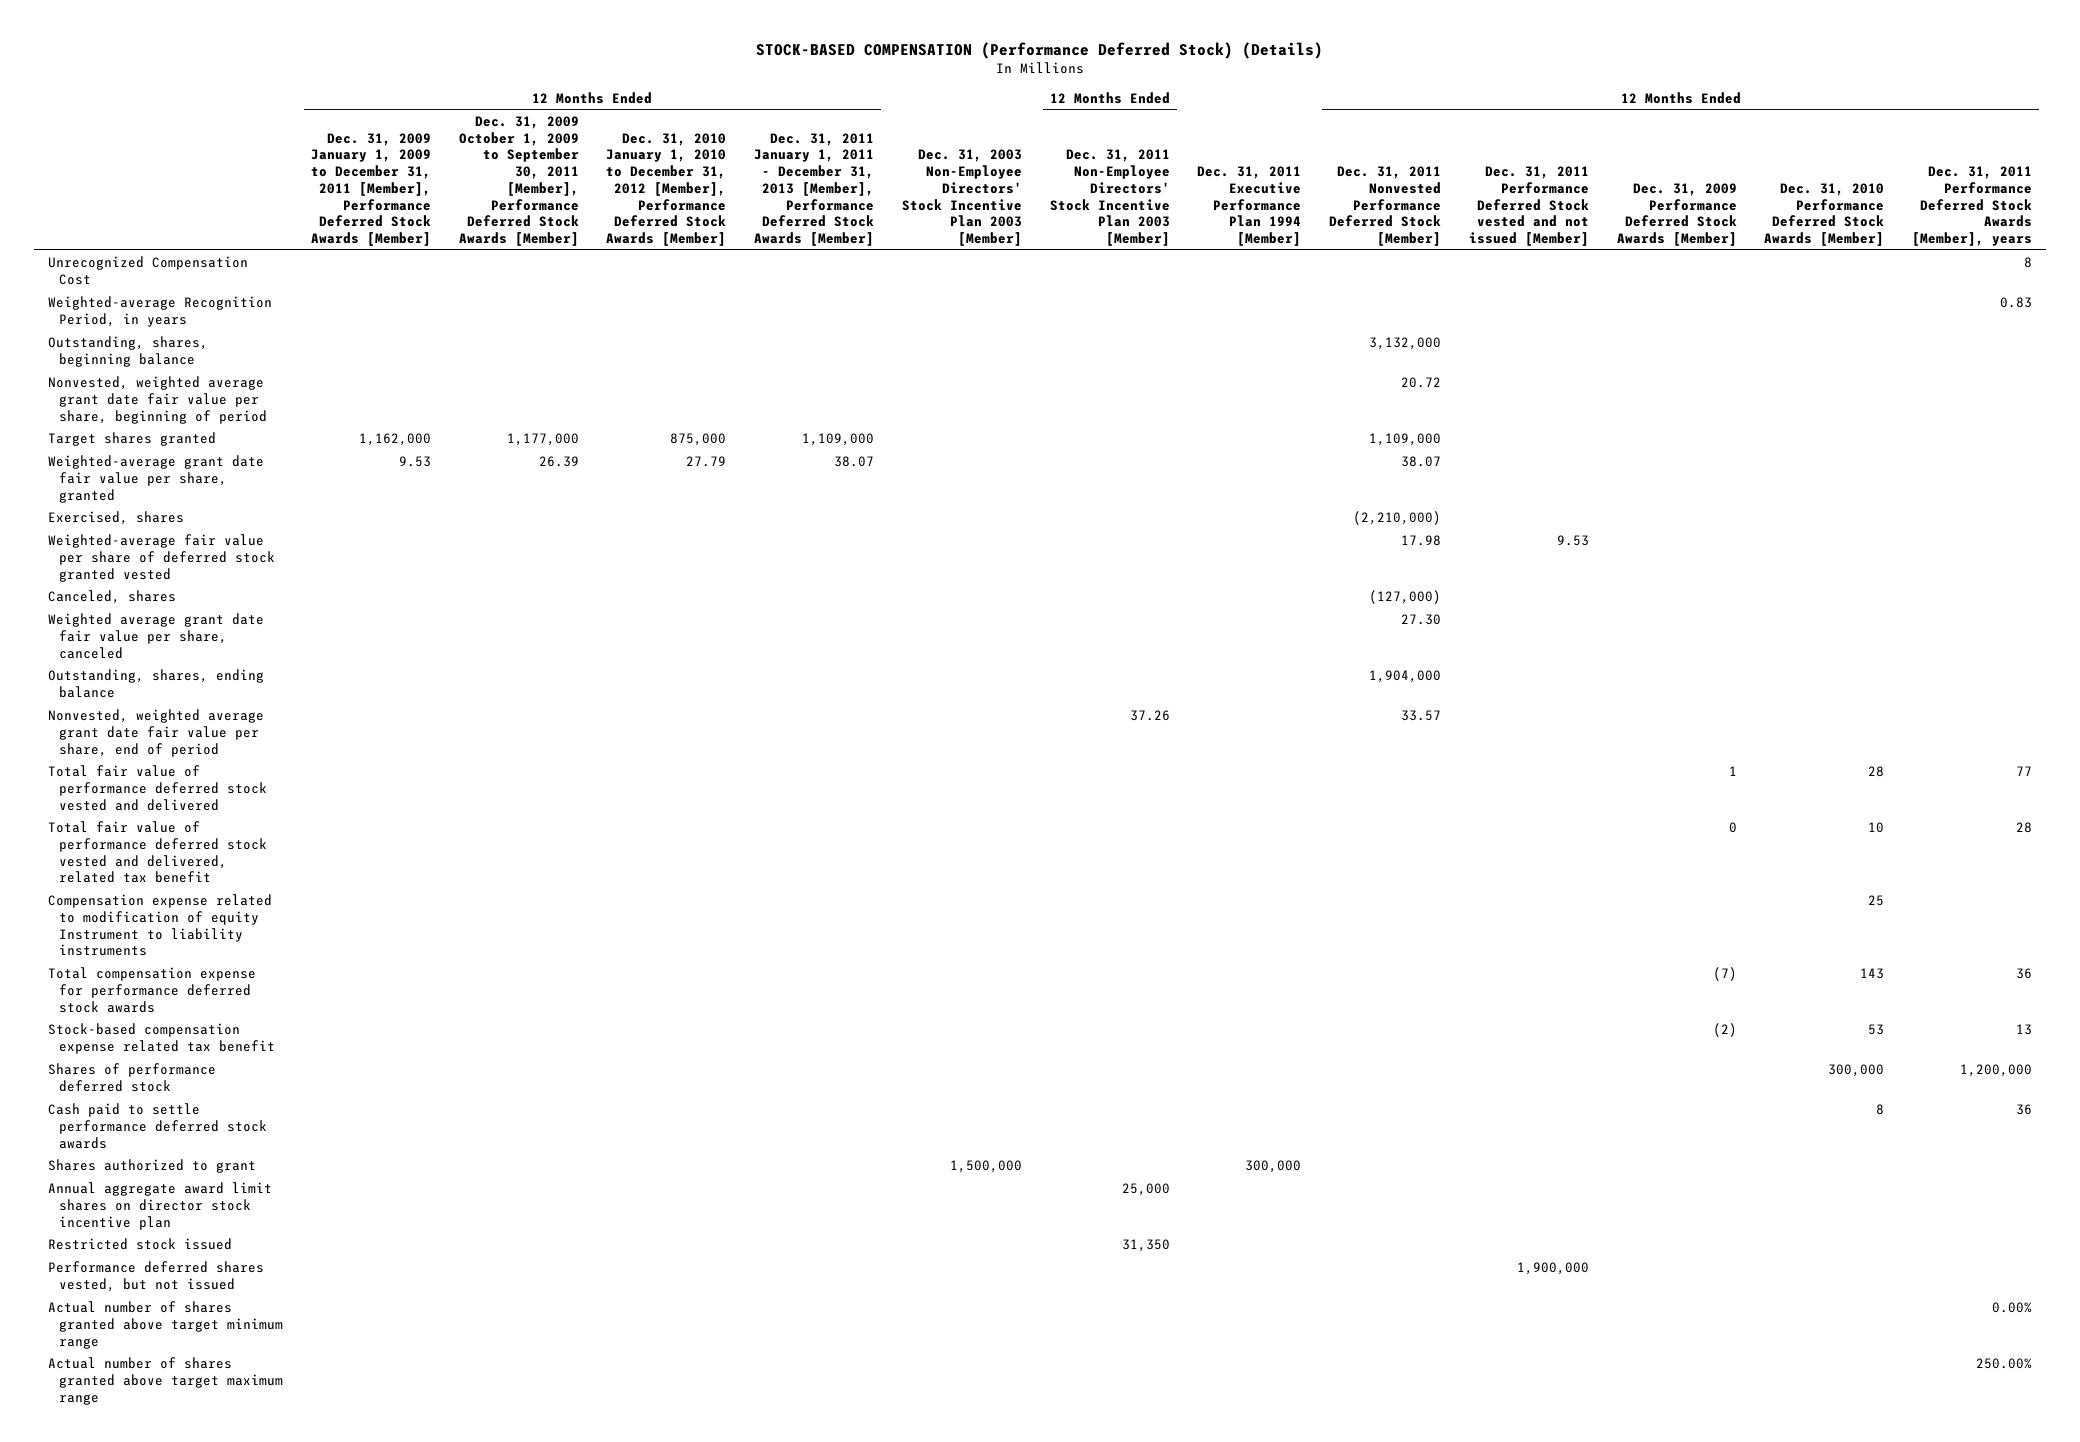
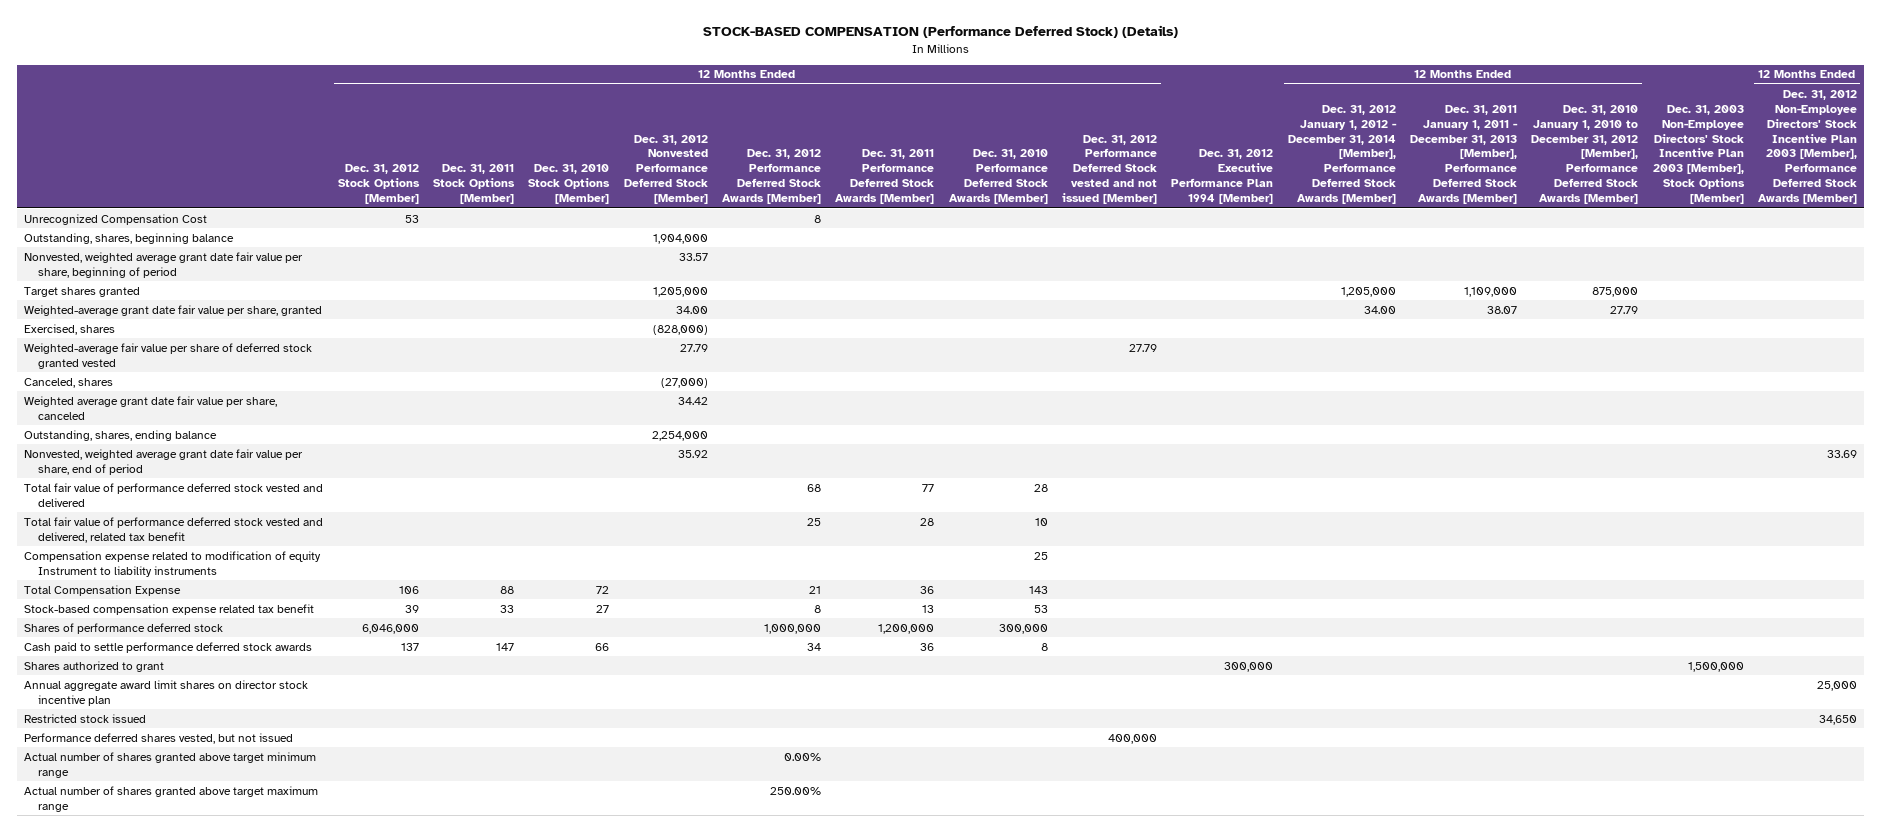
- | 12 Months Ended Dec. 31, 2009 January 1, 2009 to December 31, 2011 [Member], Performance Deferred Stock Awards [Member] | 12 Months Ended Dec. 31, 2009 October 1, 2009 to September 30, 2011 [Member], Performance Deferred Stock Awards [Member] | 12 Months Ended Dec. 31, 2010 January 1, 2010 to December 31, 2012 [Member], Performance Deferred Stock Awards [Member] | 12 Months Ended Dec. 31, 2011 January 1, 2011 - December 31, 2013 [Member], Performance Deferred Stock Awards [Member] | Dec. 31, 2003 Non-Employee Directors' Stock Incentive Plan 2003 [Member] | 12 Months Ended Dec. 31, 2011 Non-Employee Directors' Stock Incentive Plan 2003 [Member] | Dec. 31, 2011 Executive Performance Plan 1994 [Member] | 12 Months Ended Dec. 31, 2011 Nonvested Performance Deferred Stock [Member] | 12 Months Ended Dec. 31, 2011 Performance Deferred Stock vested and not issued [Member] | 12 Months Ended Dec. 31, 2009 Performance Deferred Stock Awards [Member] | 12 Months Ended Dec. 31, 2010 Performance Deferred Stock Awards [Member] | 12 Months Ended Dec. 31, 2011 Performance Deferred Stock Awards [Member], years
+ | 12 Months Ended Dec. 31, 2012 Stock Options [Member] | 12 Months Ended Dec. 31, 2011 Stock Options [Member] | 12 Months Ended Dec. 31, 2010 Stock Options [Member] | 12 Months Ended Dec. 31, 2012 Nonvested Performance Deferred Stock [Member] | 12 Months Ended Dec. 31, 2012 Performance Deferred Stock Awards [Member] | 12 Months Ended Dec. 31, 2011 Performance Deferred Stock Awards [Member] | 12 Months Ended Dec. 31, 2010 Performance Deferred Stock Awards [Member] | 12 Months Ended Dec. 31, 2012 Performance Deferred Stock vested and not issued [Member] | Dec. 31, 2012 Executive Performance Plan 1994 [Member] | 12 Months Ended Dec. 31, 2012 January 1, 2012 - December 31, 2014 [Member], Performance Deferred Stock Awards [Member] | 12 Months Ended Dec. 31, 2011 January 1, 2011 - December 31, 2013 [Member], Performance Deferred Stock Awards [Member] | 12 Months Ended Dec. 31, 2010 January 1, 2010 to December 31, 2012 [Member], Performance Deferred Stock Awards [Member] | Dec. 31, 2003 Non-Employee Directors' Stock Incentive Plan 2003 [Member], Stock Options [Member] | 12 Months Ended Dec. 31, 2012 Non-Employee Directors' Stock Incentive Plan 2003 [Member], Performance Deferred Stock Awards [Member]
- Weighted-average Recognition Period, in years | | | | | | | | | | | | 0.83
- Total compensation expense for performance deferred stock awards | | | | | | | | | | (7) | 143 | 36
+ Total Compensation Expense | 106 | 88 | 72 | | 21 | 36 | 143 | | | | | | |

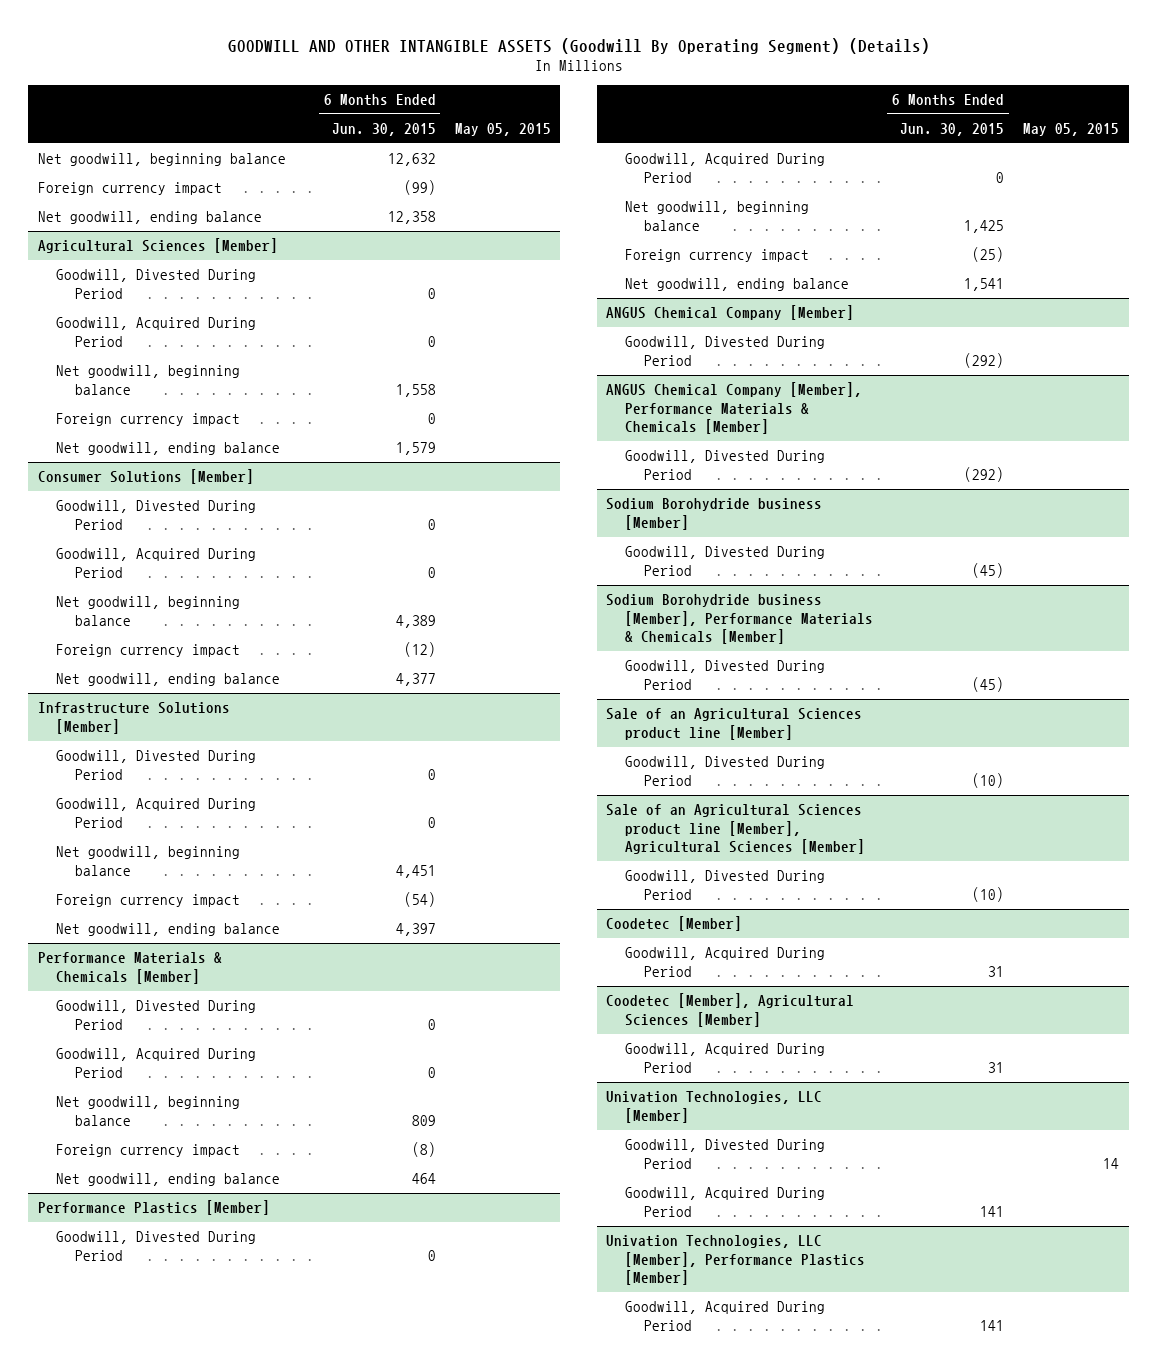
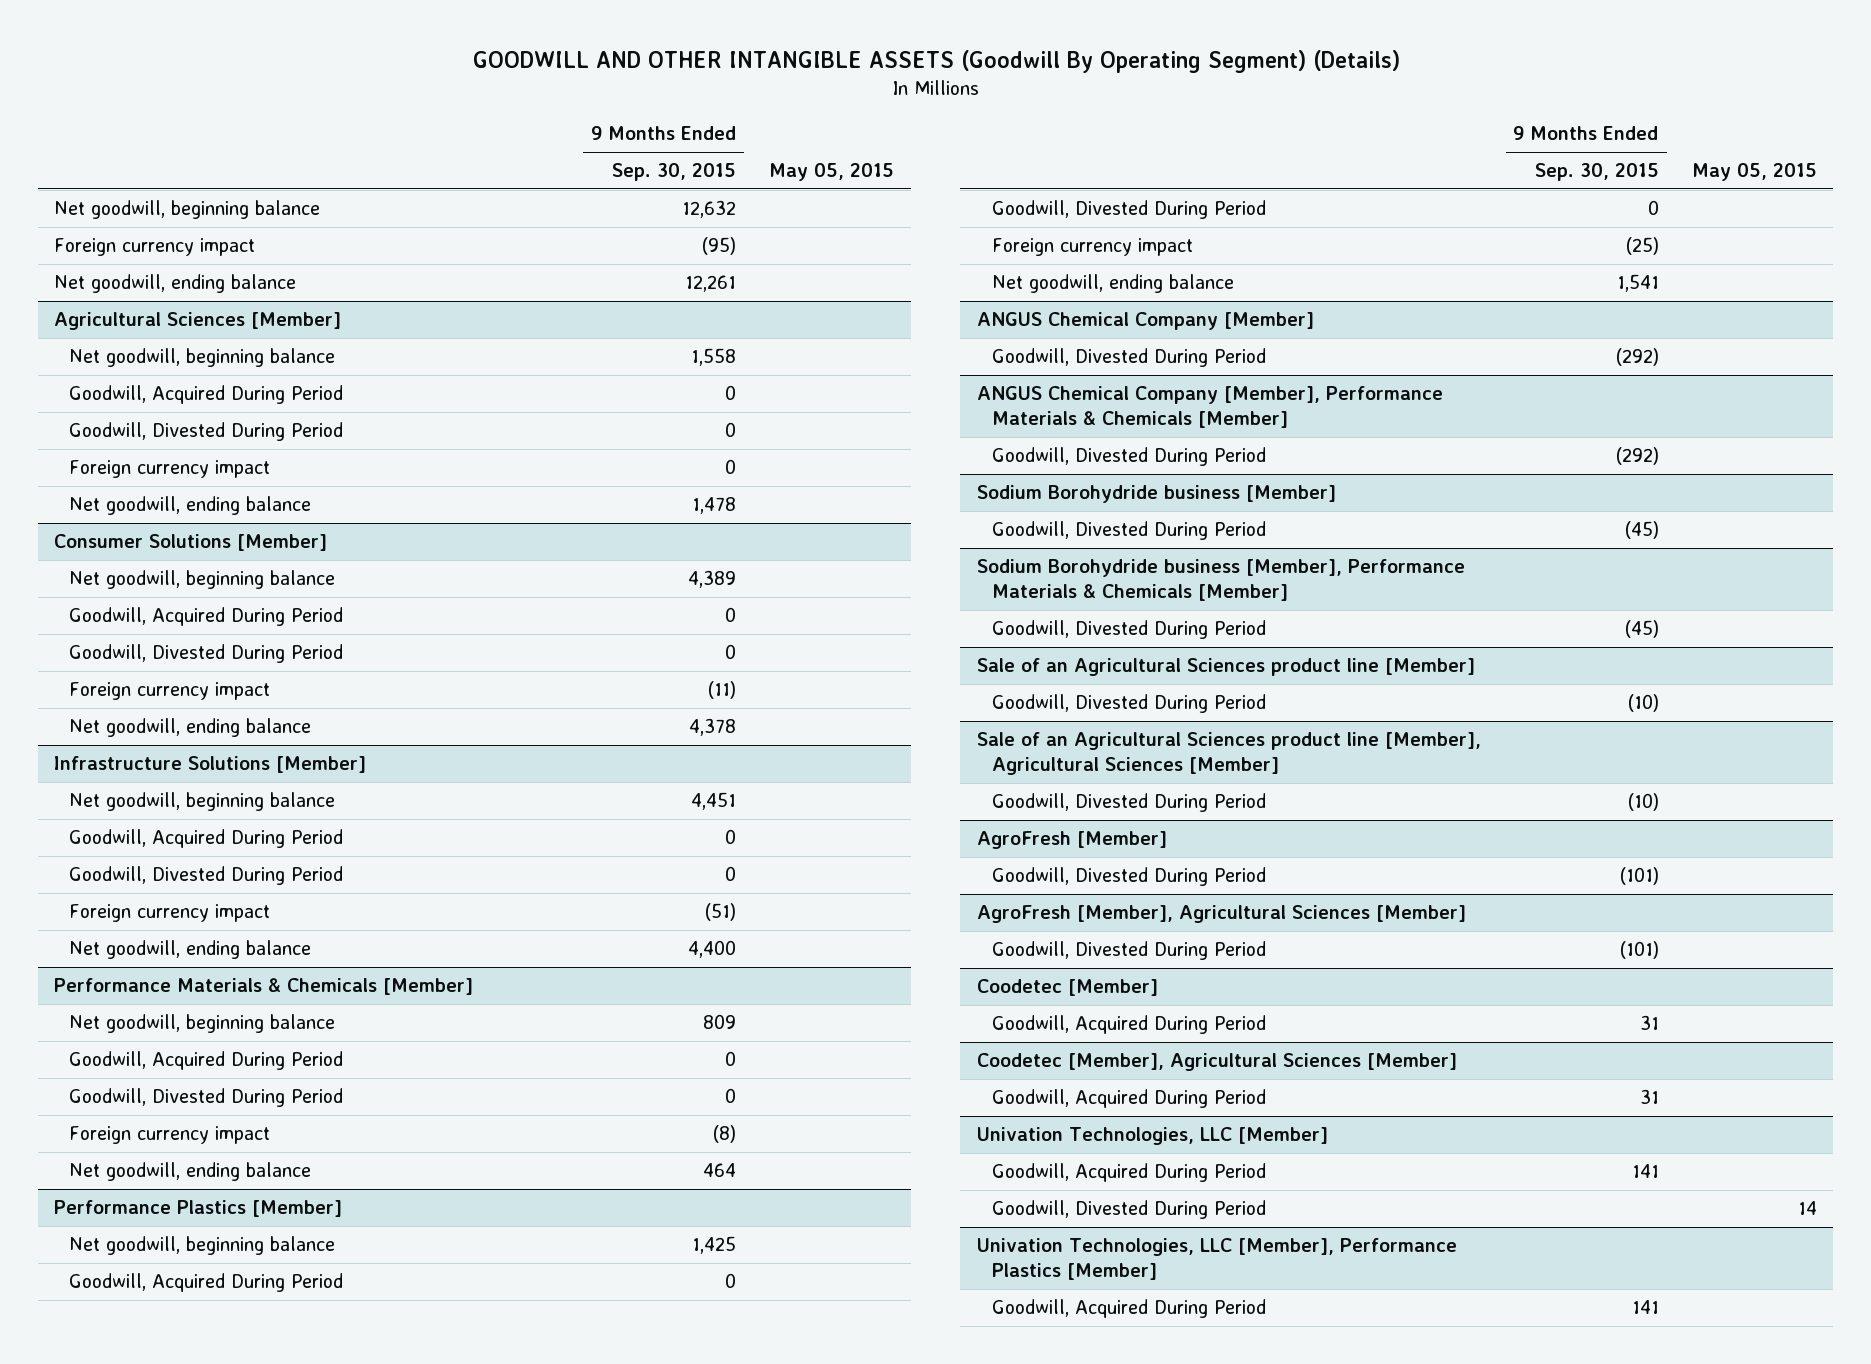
- | 6 Months Ended Jun. 30, 2015 | May 05, 2015
+ | 9 Months Ended Sep. 30, 2015 | May 05, 2015
@ Agricultural Sciences [Member]
moved down: Goodwill, Acquired During Period | 0 |
moved down: Goodwill, Divested During Period | 0 |
@ Consumer Solutions [Member]
moved down: Goodwill, Acquired During Period | 0 |
moved down: Goodwill, Divested During Period | 0 |
@ Infrastructure Solutions [Member]
moved down: Goodwill, Acquired During Period | 0 |
moved down: Goodwill, Divested During Period | 0 |
@ Performance Materials & Chemicals [Member]
moved down: Goodwill, Acquired During Period | 0 |
moved down: Goodwill, Divested During Period | 0 |
@ Performance Plastics [Member]
moved down: Goodwill, Acquired During Period | 0 |
moved down: Goodwill, Divested During Period | 0 |
+ AgroFresh [Member]
+ Goodwill, Divested During Period | (101) |
+ AgroFresh [Member], Agricultural Sciences [Member]
+ Goodwill, Divested During Period | (101) |
@ Univation Technologies, LLC [Member]
moved down: Goodwill, Divested During Period | | 14

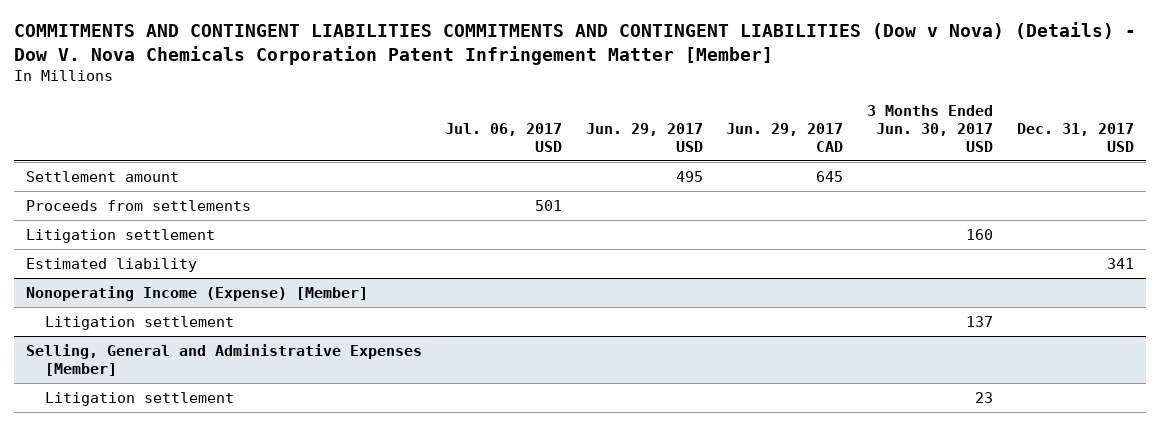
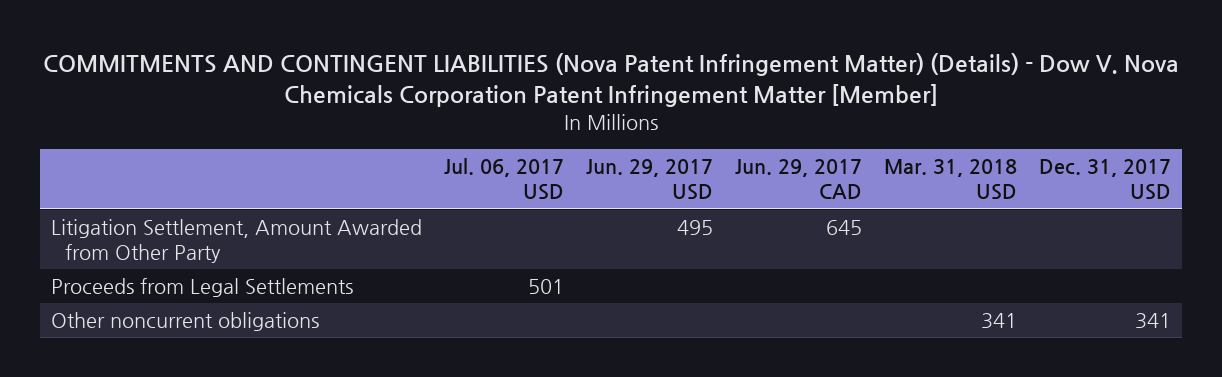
- COMMITMENTS AND CONTINGENT LIABILITIES COMMITMENTS AND CONTINGENT LIABILITIES (Dow v Nova) (Details) - Dow V. Nova Chemicals Corporation Patent Infringement Matter [Member]
+ COMMITMENTS AND CONTINGENT LIABILITIES (Nova Patent Infringement Matter) (Details) - Dow V. Nova Chemicals Corporation Patent Infringement Matter [Member]
- | Jul. 06, 2017 USD | Jun. 29, 2017 USD | Jun. 29, 2017 CAD | 3 Months Ended Jun. 30, 2017 USD | Dec. 31, 2017 USD
+ | Jul. 06, 2017 USD | Jun. 29, 2017 USD | Jun. 29, 2017 CAD | Mar. 31, 2018 USD | Dec. 31, 2017 USD
- Settlement amount | | 495 | 645 | |
- Proceeds from settlements | 501 | | | |
- Litigation settlement | | | | 160 |
- Estimated liability | | | | | 341
- Nonoperating Income (Expense) [Member]
- Litigation settlement | | | | 137 |
- Selling, General and Administrative Expenses [Member]
- Litigation settlement | | | | 23 |
+ Litigation Settlement, Amount Awarded from Other Party | | 495 | 645 | |
+ Proceeds from Legal Settlements | 501 | | | |
+ Other noncurrent obligations | | | | 341 | 341

